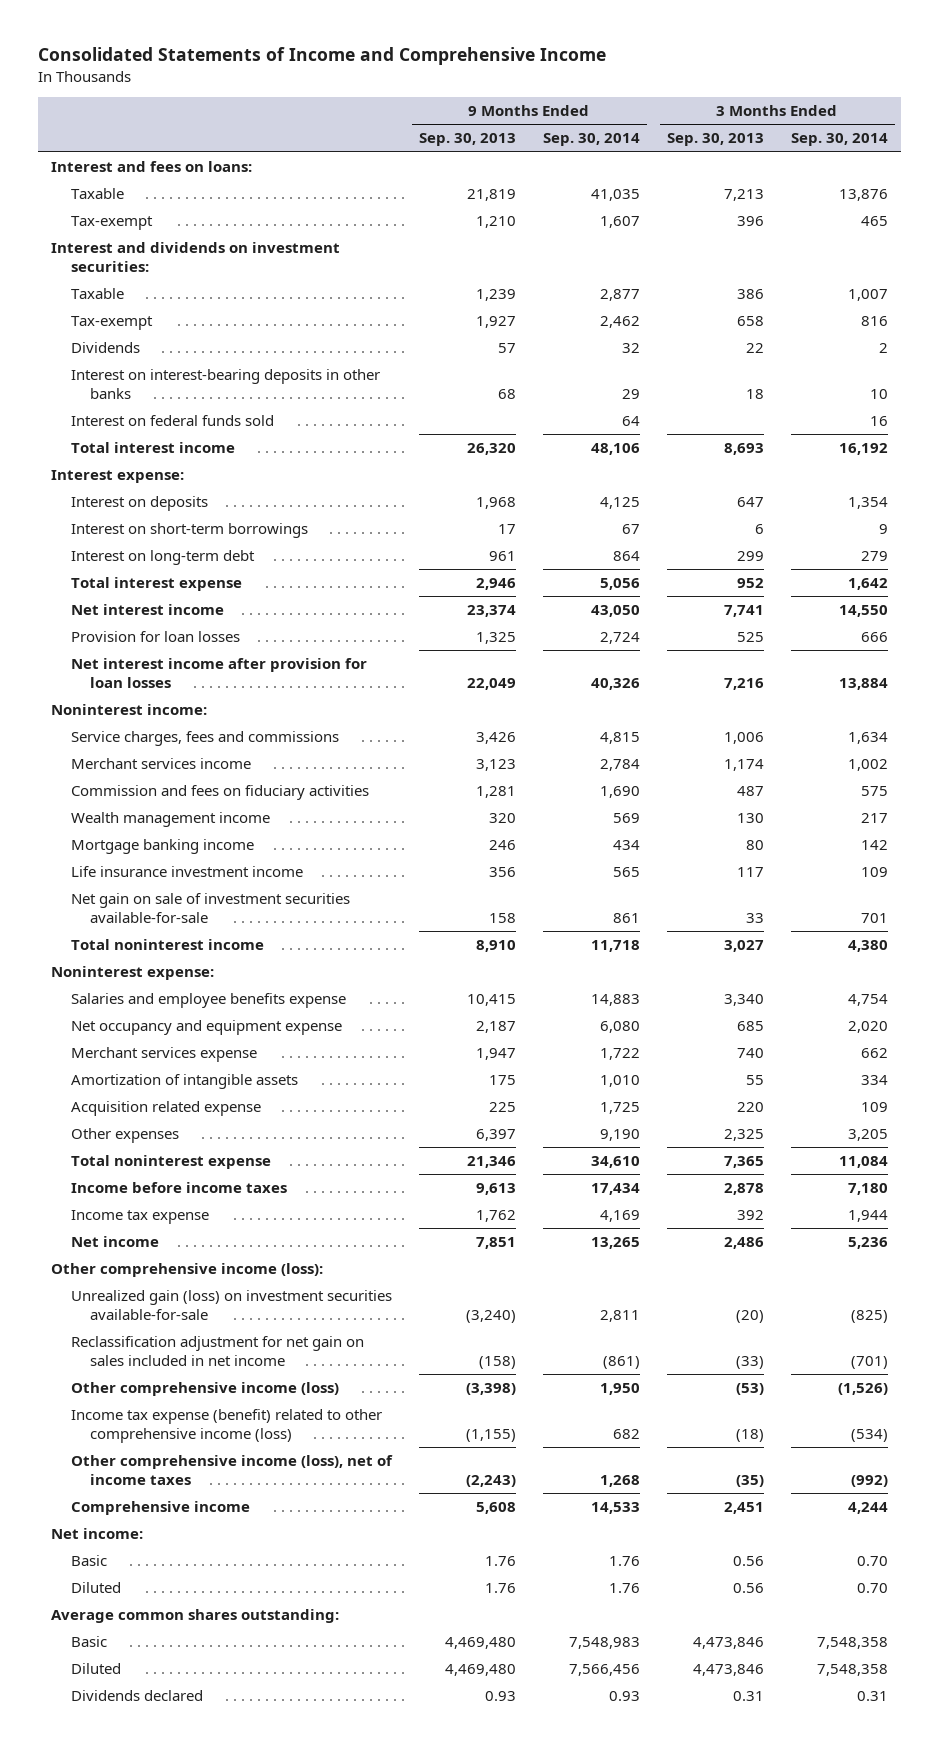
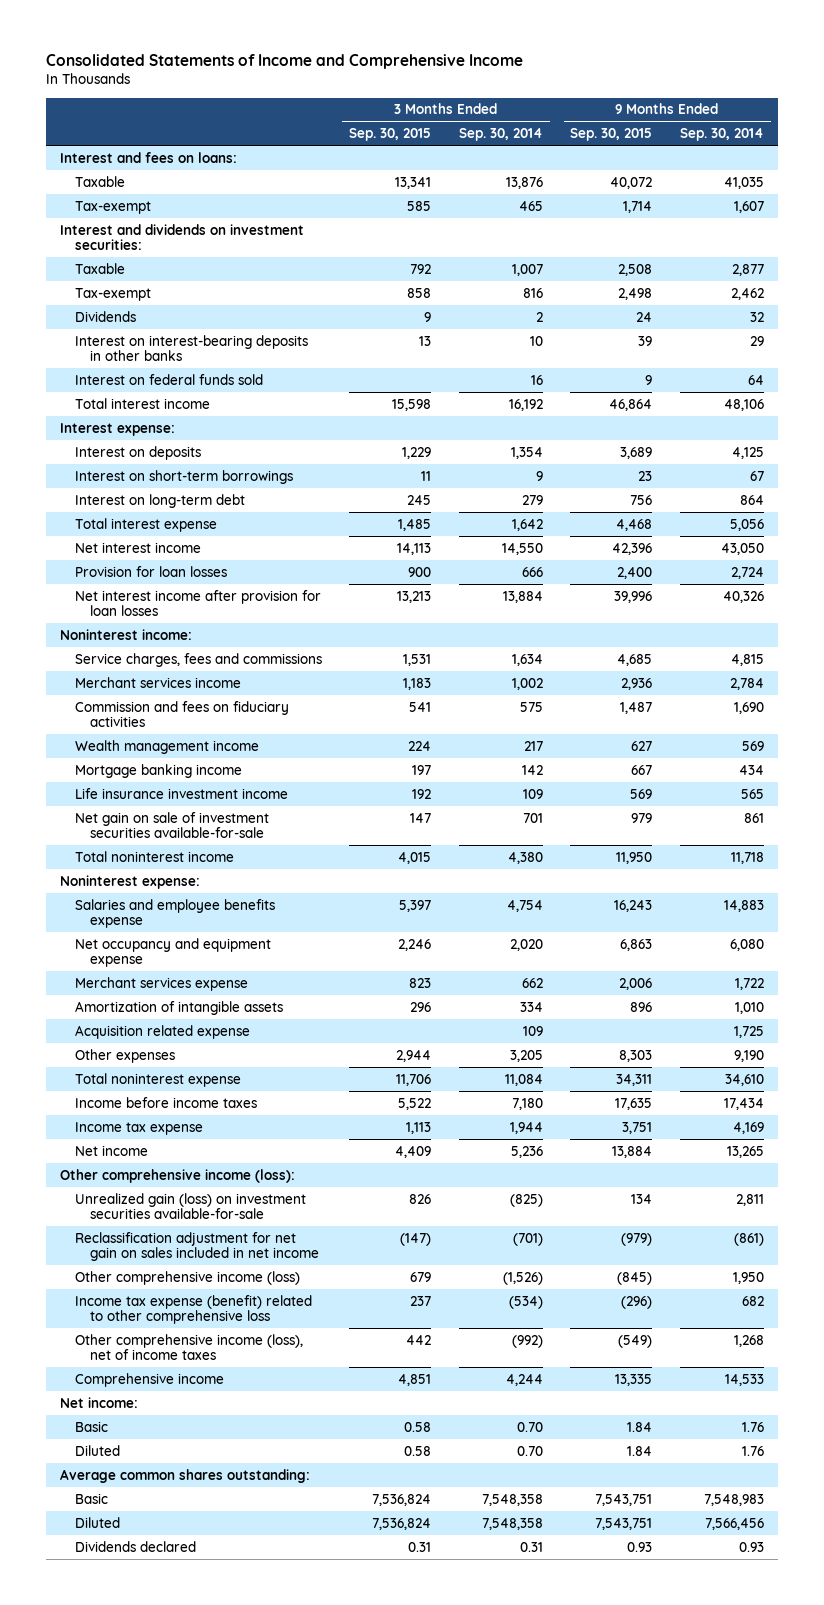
- | 9 Months Ended Sep. 30, 2013 | 9 Months Ended Sep. 30, 2014 | 3 Months Ended Sep. 30, 2013 | 3 Months Ended Sep. 30, 2014
+ | 3 Months Ended Sep. 30, 2015 | 3 Months Ended Sep. 30, 2014 | 9 Months Ended Sep. 30, 2015 | 9 Months Ended Sep. 30, 2014
- Income tax expense (benefit) related to other comprehensive income (loss) | (1,155) | 682 | (18) | (534)
+ Income tax expense (benefit) related to other comprehensive loss | 237 | (534) | (296) | 682

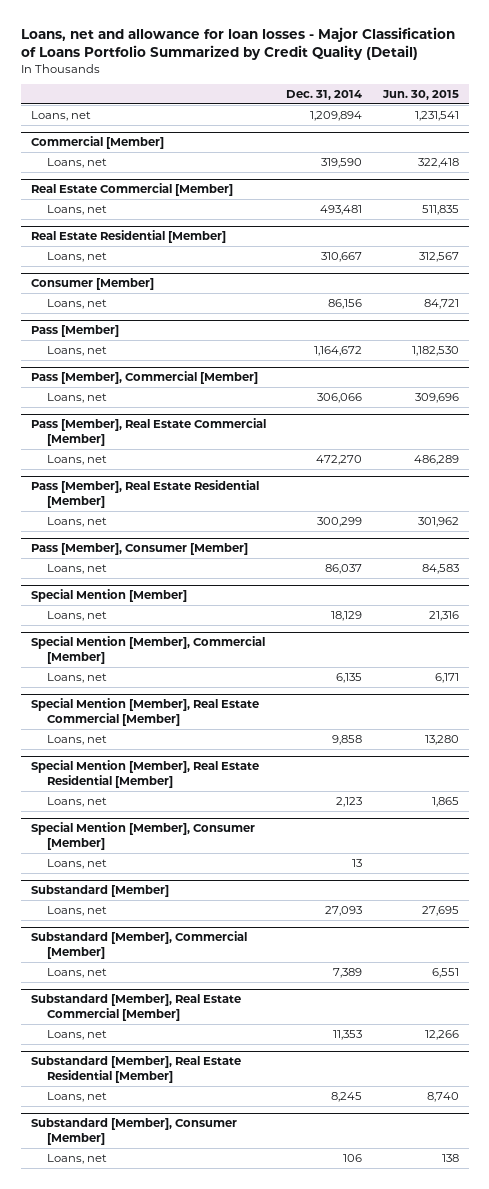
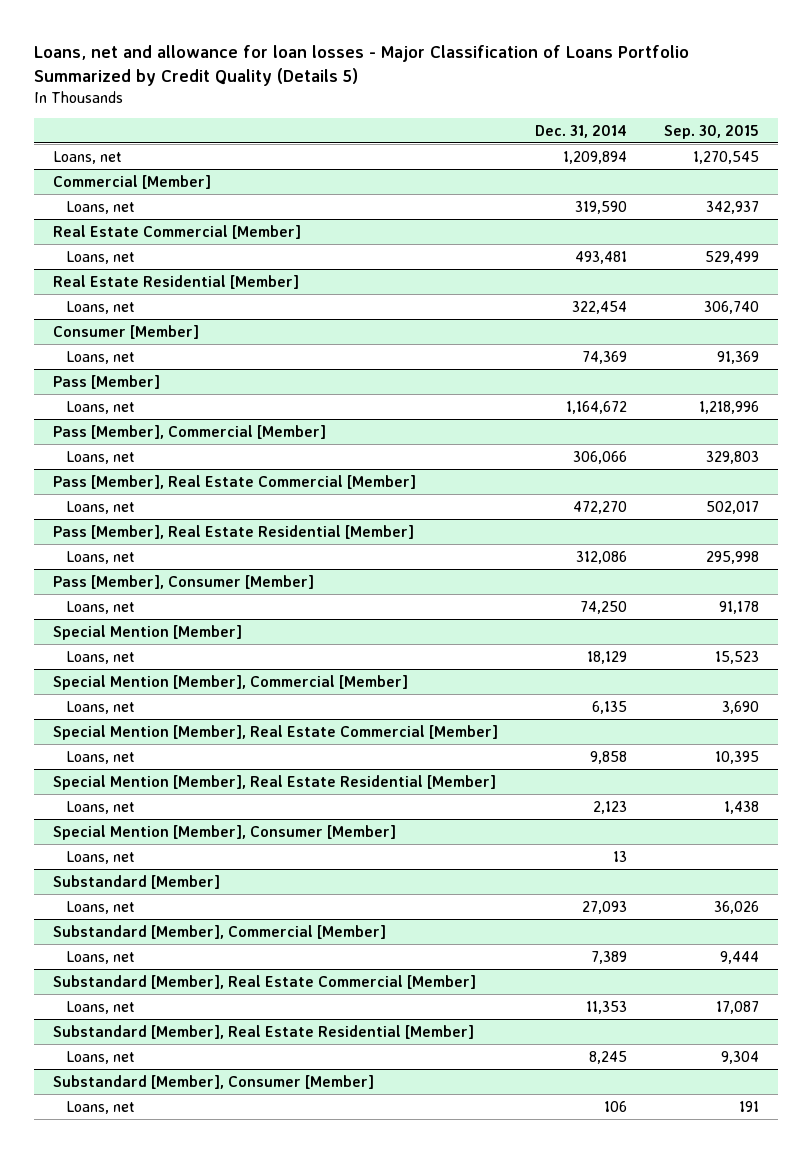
- Loans, net and allowance for loan losses - Major Classification of Loans Portfolio Summarized by Credit Quality (Detail)
+ Loans, net and allowance for loan losses - Major Classification of Loans Portfolio Summarized by Credit Quality (Details 5)
- | Dec. 31, 2014 | Jun. 30, 2015
+ | Dec. 31, 2014 | Sep. 30, 2015
@ Real Estate Residential [Member]
- Loans, net | 310,667 | 312,567
+ Loans, net | 322,454 | 306,740
@ Consumer [Member]
- Loans, net | 86,156 | 84,721
+ Loans, net | 74,369 | 91,369
@ Pass [Member], Real Estate Residential [Member]
- Loans, net | 300,299 | 301,962
+ Loans, net | 312,086 | 295,998
@ Pass [Member], Consumer [Member]
- Loans, net | 86,037 | 84,583
+ Loans, net | 74,250 | 91,178

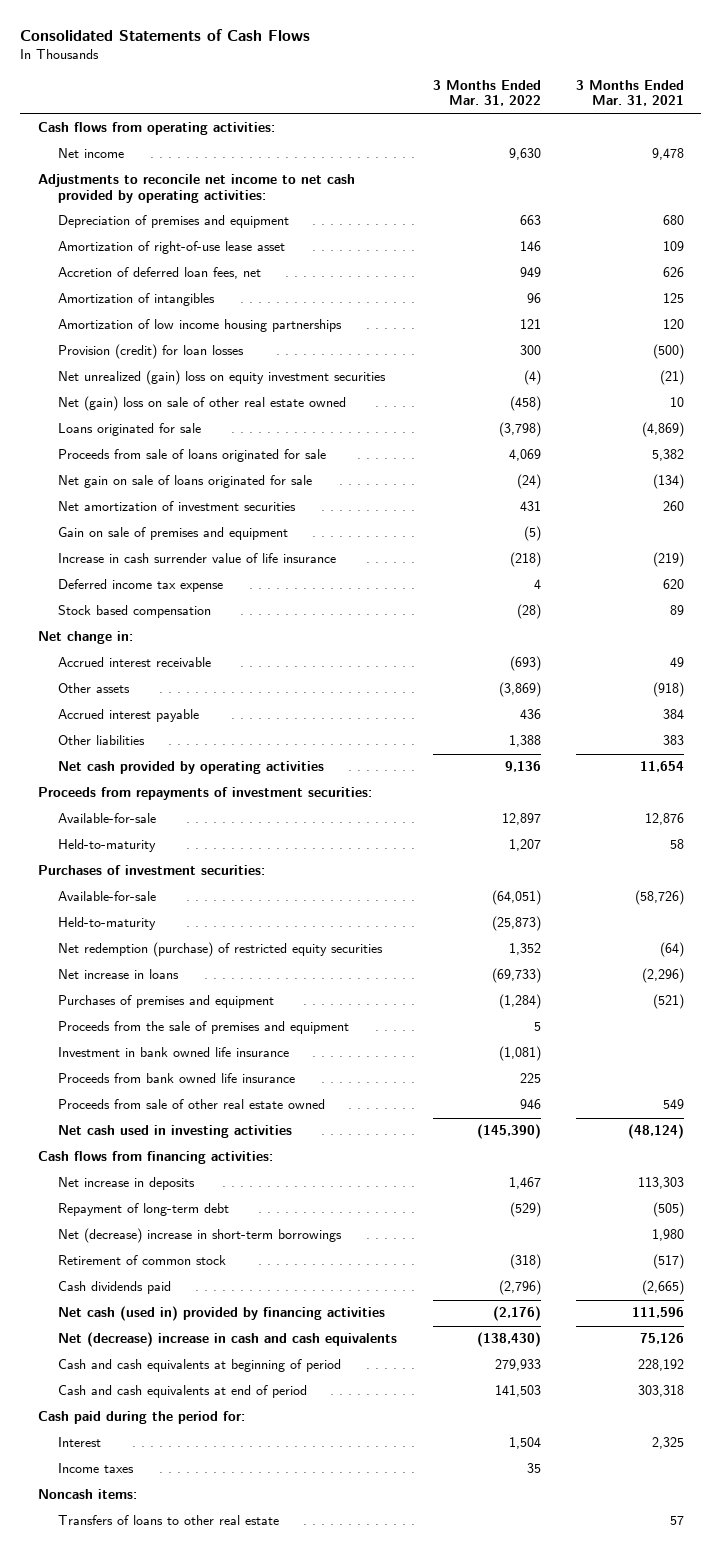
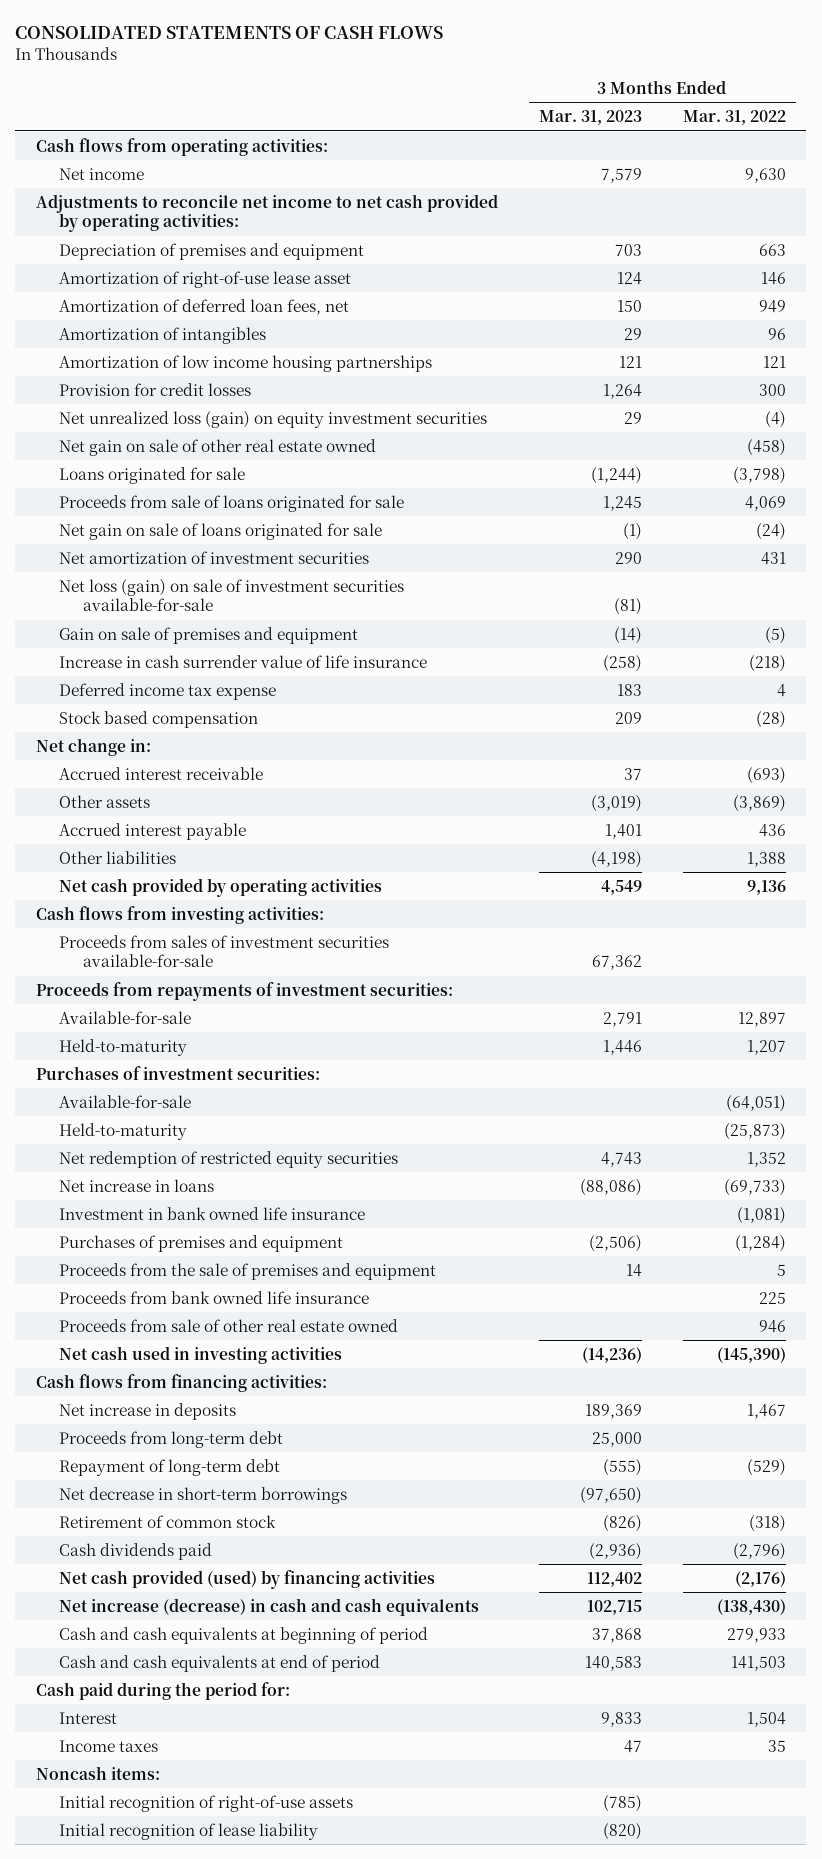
- Consolidated Statements of Cash Flows
+ CONSOLIDATED STATEMENTS OF CASH FLOWS
- | 3 Months Ended Mar. 31, 2022 | 3 Months Ended Mar. 31, 2021
+ | 3 Months Ended Mar. 31, 2023 | 3 Months Ended Mar. 31, 2022
- Accretion of deferred loan fees, net | 949 | 626
+ Amortization of deferred loan fees, net | 150 | 949
- Provision (credit) for loan losses | 300 | (500)
- Net unrealized (gain) loss on equity investment securities | (4) | (21)
- Net (gain) loss on sale of other real estate owned | (458) | 10
+ Provision for credit losses | 1,264 | 300
+ Net unrealized loss (gain) on equity investment securities | 29 | (4)
+ Net gain on sale of other real estate owned | | (458)
+ Net loss (gain) on sale of investment securities available-for-sale | (81) |
+ Cash flows from investing activities:
+ Proceeds from sales of investment securities available-for-sale | 67,362 |
- Net redemption (purchase) of restricted equity securities | 1,352 | (64)
+ Net redemption of restricted equity securities | 4,743 | 1,352
moved up: Investment in bank owned life insurance | | (1,081)
+ Proceeds from long-term debt | 25,000 |
- Net (decrease) increase in short-term borrowings | | 1,980
+ Net decrease in short-term borrowings | (97,650) |
- Net cash (used in) provided by financing activities | (2,176) | 111,596
- Net (decrease) increase in cash and cash equivalents | (138,430) | 75,126
+ Net cash provided (used) by financing activities | 112,402 | (2,176)
+ Net increase (decrease) in cash and cash equivalents | 102,715 | (138,430)
- Transfers of loans to other real estate | | 57
+ Initial recognition of right-of-use assets | (785) |
+ Initial recognition of lease liability | (820) |

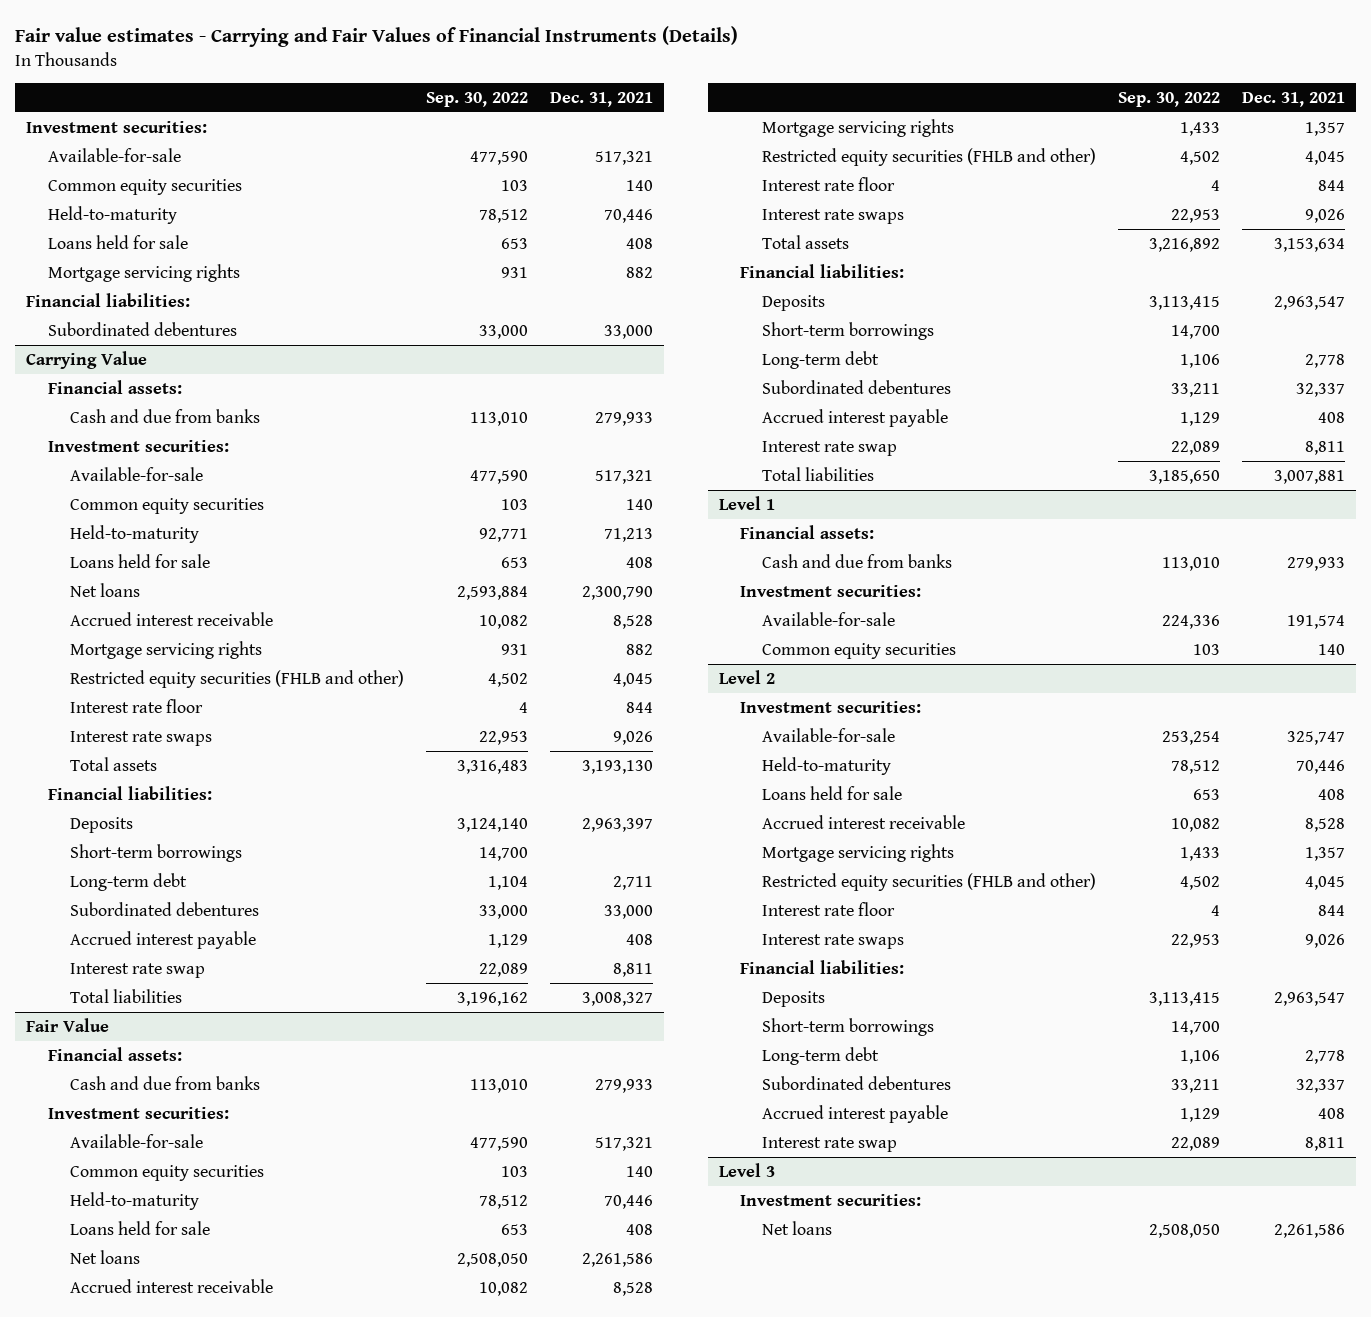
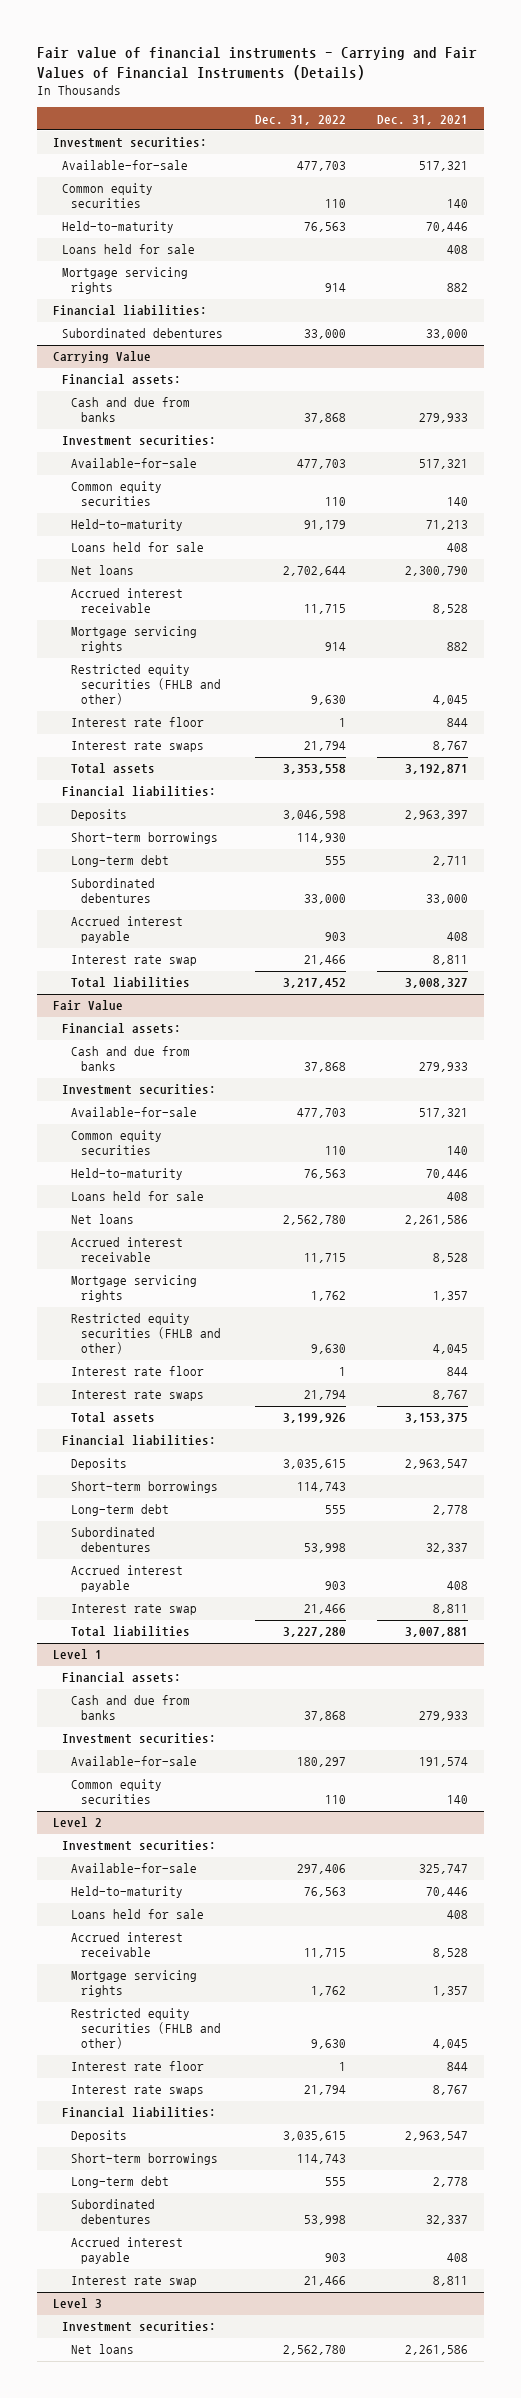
- Fair value estimates - Carrying and Fair Values of Financial Instruments (Details)
+ Fair value of financial instruments - Carrying and Fair Values of Financial Instruments (Details)
- | Sep. 30, 2022 | Dec. 31, 2021
+ | Dec. 31, 2022 | Dec. 31, 2021
@ Carrying Value
- Interest rate swaps | 22,953 | 9,026
- Total assets | 3,316,483 | 3,193,130
+ Interest rate swaps | 21,794 | 8,767
+ Total assets | 3,353,558 | 3,192,871
@ Fair Value
- Interest rate swaps | 22,953 | 9,026
- Total assets | 3,216,892 | 3,153,634
+ Interest rate swaps | 21,794 | 8,767
+ Total assets | 3,199,926 | 3,153,375
@ Level 2
- Interest rate swaps | 22,953 | 9,026
+ Interest rate swaps | 21,794 | 8,767

